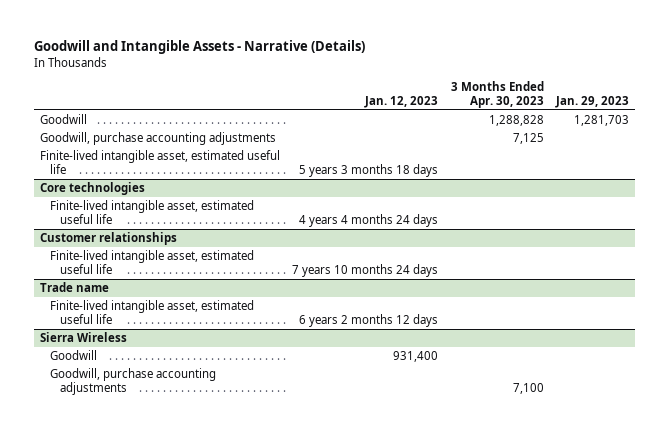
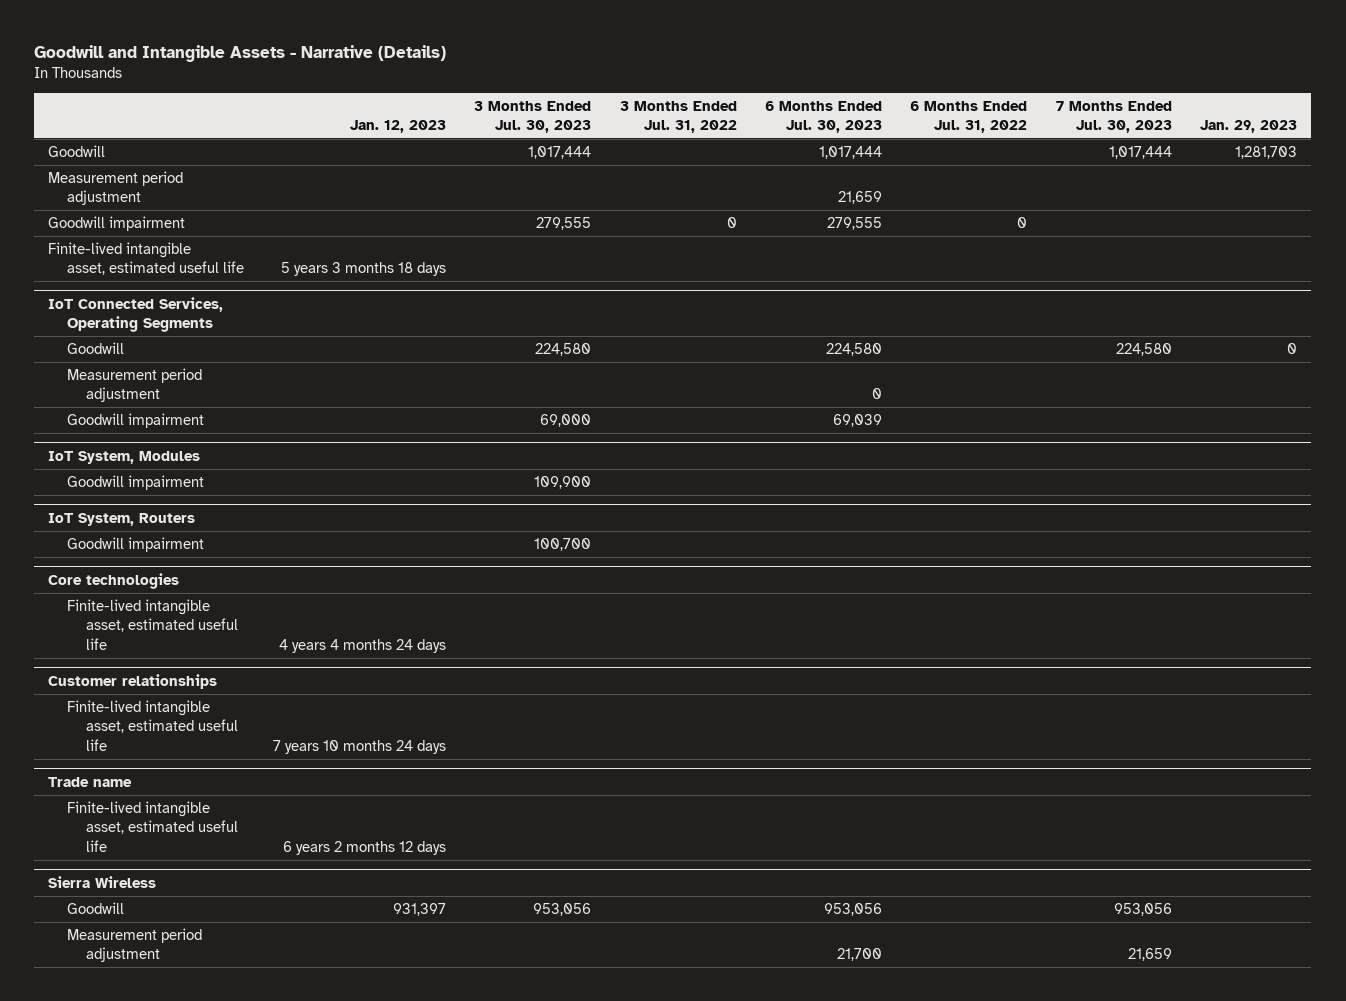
- | Jan. 12, 2023 | 3 Months Ended Apr. 30, 2023 | Jan. 29, 2023
+ | Jan. 12, 2023 | 3 Months Ended Jul. 30, 2023 | 3 Months Ended Jul. 31, 2022 | 6 Months Ended Jul. 30, 2023 | 6 Months Ended Jul. 31, 2022 | 7 Months Ended Jul. 30, 2023 | Jan. 29, 2023
- Goodwill, purchase accounting adjustments | | 7,125 |
+ Measurement period adjustment | | | | 21,659 | | |
+ Goodwill impairment | | 279,555 | 0 | 279,555 | 0 | |
+ IoT Connected Services, Operating Segments
+ Goodwill | | 224,580 | | 224,580 | | 224,580 | 0
+ Measurement period adjustment | | | | 0 | | |
+ Goodwill impairment | | 69,000 | | 69,039 | | |
+ IoT System, Modules
+ Goodwill impairment | | 109,900 | | | | |
+ IoT System, Routers
+ Goodwill impairment | | 100,700 | | | | |
@ Sierra Wireless
- Goodwill | 931,400 | |
- Goodwill, purchase accounting adjustments | | 7,100 |
+ Goodwill | 931,397 | 953,056 | | 953,056 | | 953,056 |
+ Measurement period adjustment | | | | 21,700 | | 21,659 |

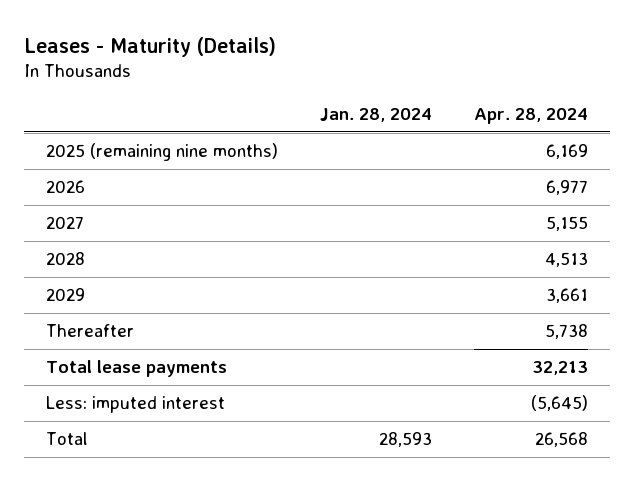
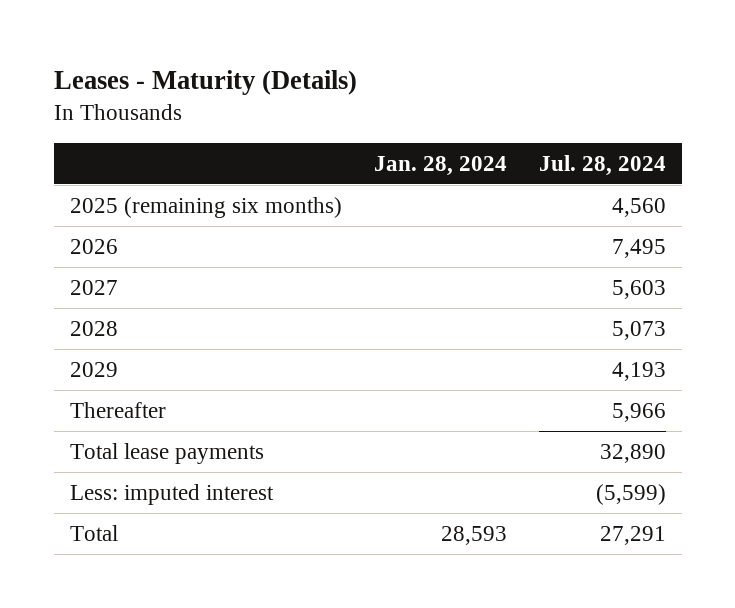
- | Jan. 28, 2024 | Apr. 28, 2024
+ | Jan. 28, 2024 | Jul. 28, 2024
- 2025 (remaining nine months) | | 6,169
+ 2025 (remaining six months) | | 4,560

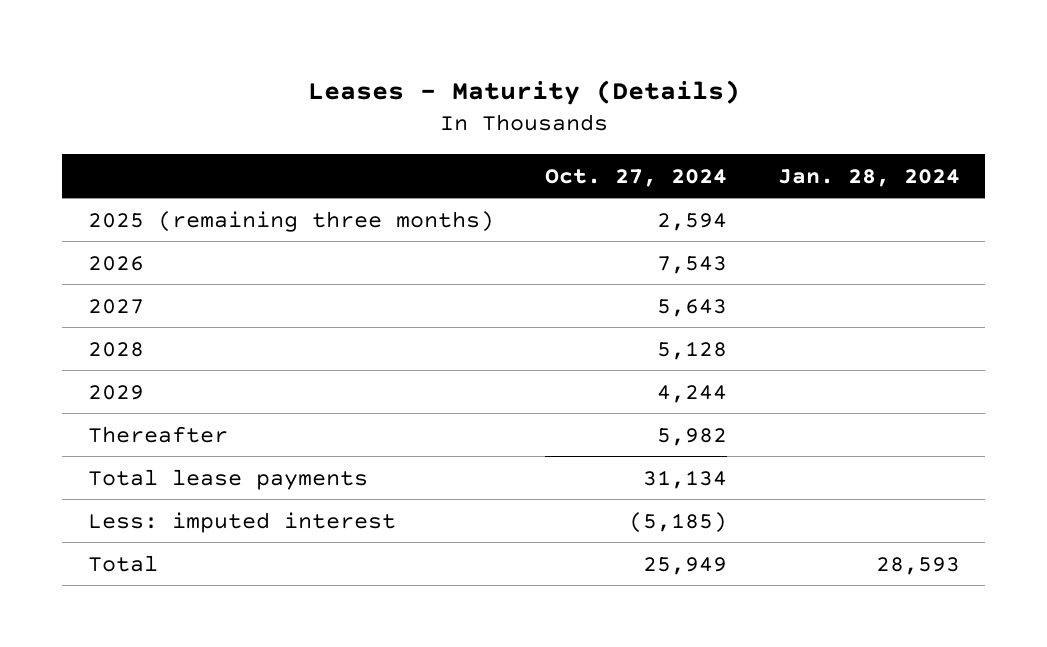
- | Jan. 28, 2024 | Jul. 28, 2024
+ | Oct. 27, 2024 | Jan. 28, 2024
- 2025 (remaining six months) | | 4,560
+ 2025 (remaining three months) | 2,594 |

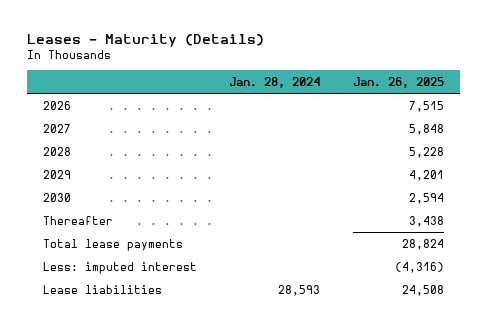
- | Oct. 27, 2024 | Jan. 28, 2024
+ | Jan. 28, 2024 | Jan. 26, 2025
- 2025 (remaining three months) | 2,594 |
+ 2030 | | 2,594
- Total | 25,949 | 28,593
+ Lease liabilities | 28,593 | 24,508

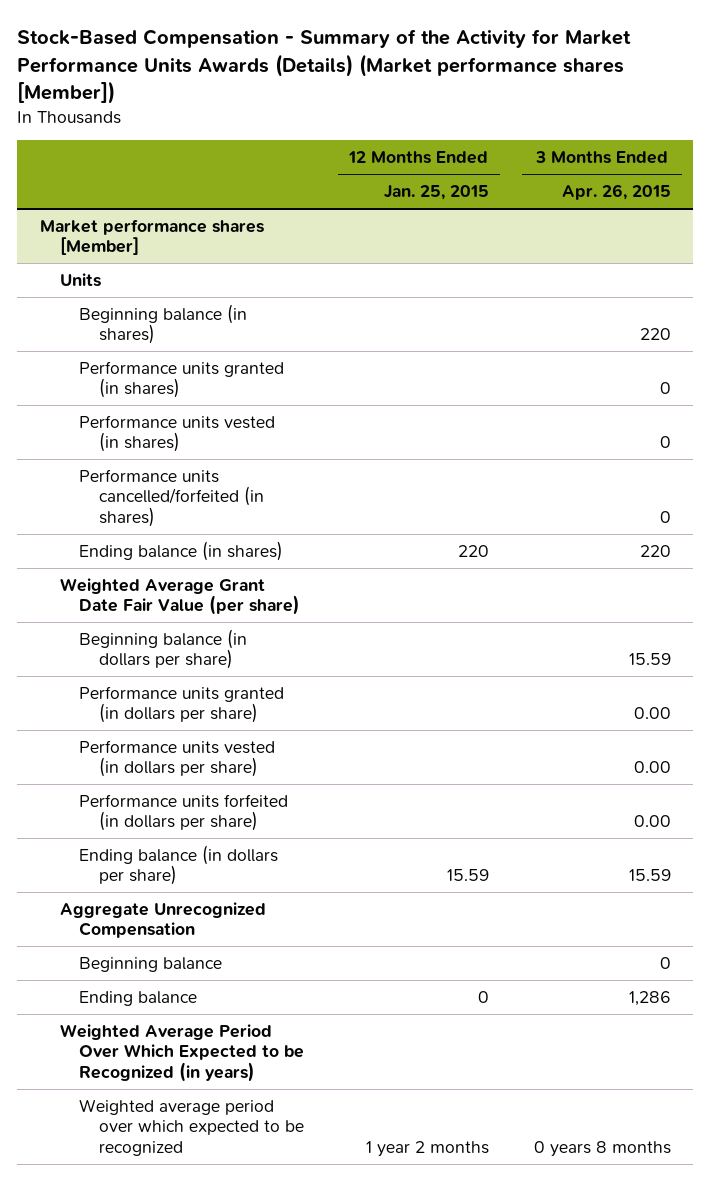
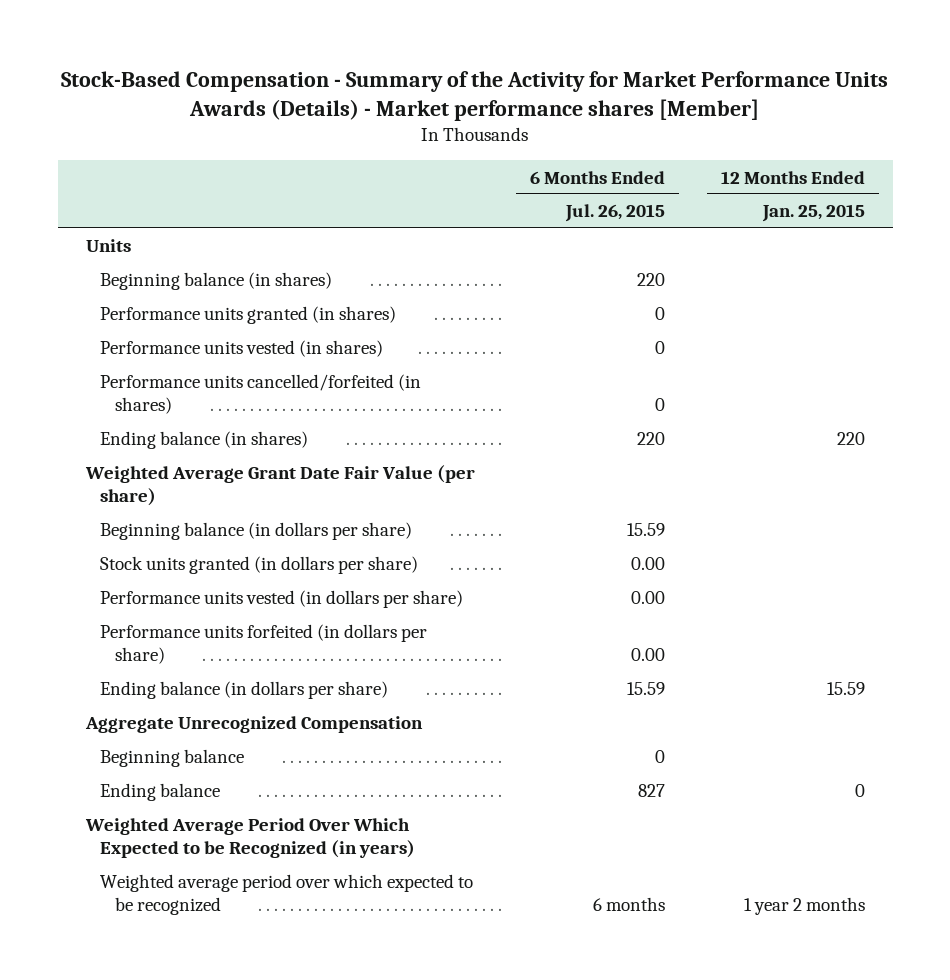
- Stock-Based Compensation - Summary of the Activity for Market Performance Units Awards (Details) (Market performance shares [Member])
+ Stock-Based Compensation - Summary of the Activity for Market Performance Units Awards (Details) - Market performance shares [Member]
- | 12 Months Ended Jan. 25, 2015 | 3 Months Ended Apr. 26, 2015
+ | 6 Months Ended Jul. 26, 2015 | 12 Months Ended Jan. 25, 2015
- Market performance shares [Member]
- Performance units granted (in dollars per share) | | 0.00
+ Stock units granted (in dollars per share) | 0.00 |

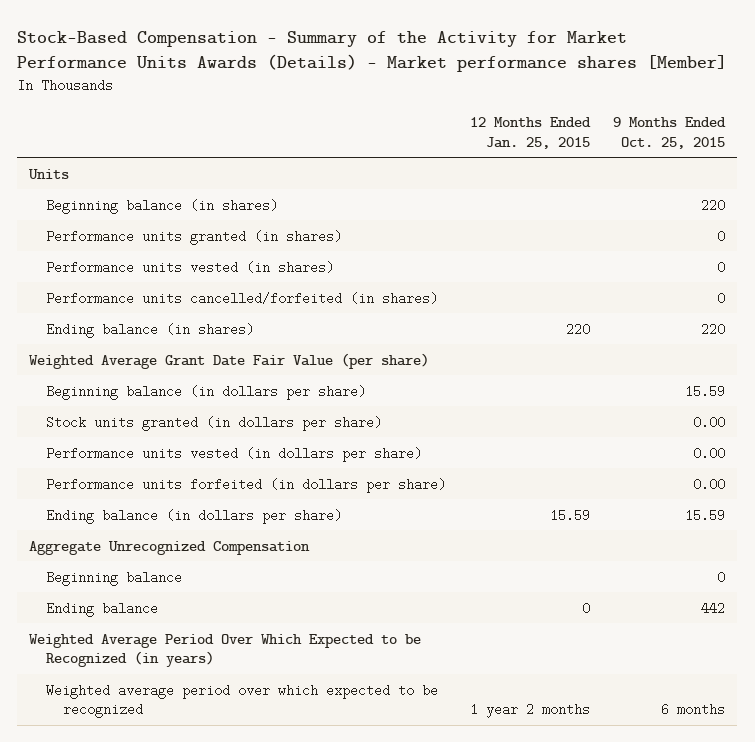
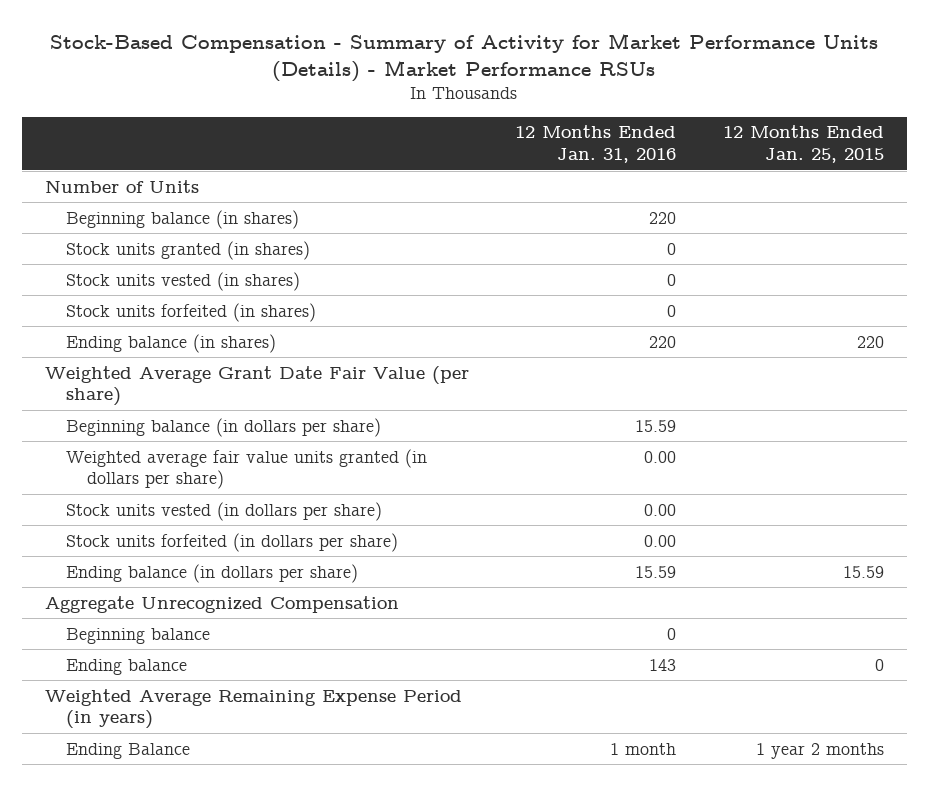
- Stock-Based Compensation - Summary of the Activity for Market Performance Units Awards (Details) - Market performance shares [Member]
+ Stock-Based Compensation - Summary of Activity for Market Performance Units (Details) - Market Performance RSUs
- | 12 Months Ended Jan. 25, 2015 | 9 Months Ended Oct. 25, 2015
+ | 12 Months Ended Jan. 31, 2016 | 12 Months Ended Jan. 25, 2015
- Units
+ Number of Units
- Performance units granted (in shares) | | 0
- Performance units vested (in shares) | | 0
- Performance units cancelled/forfeited (in shares) | | 0
+ Stock units granted (in shares) | 0 |
+ Stock units vested (in shares) | 0 |
+ Stock units forfeited (in shares) | 0 |
- Stock units granted (in dollars per share) | | 0.00
- Performance units vested (in dollars per share) | | 0.00
- Performance units forfeited (in dollars per share) | | 0.00
+ Weighted average fair value units granted (in dollars per share) | 0.00 |
+ Stock units vested (in dollars per share) | 0.00 |
+ Stock units forfeited (in dollars per share) | 0.00 |
- Weighted Average Period Over Which Expected to be Recognized (in years)
- Weighted average period over which expected to be recognized | 1 year 2 months | 6 months
+ Weighted Average Remaining Expense Period (in years)
+ Ending Balance | 1 month | 1 year 2 months

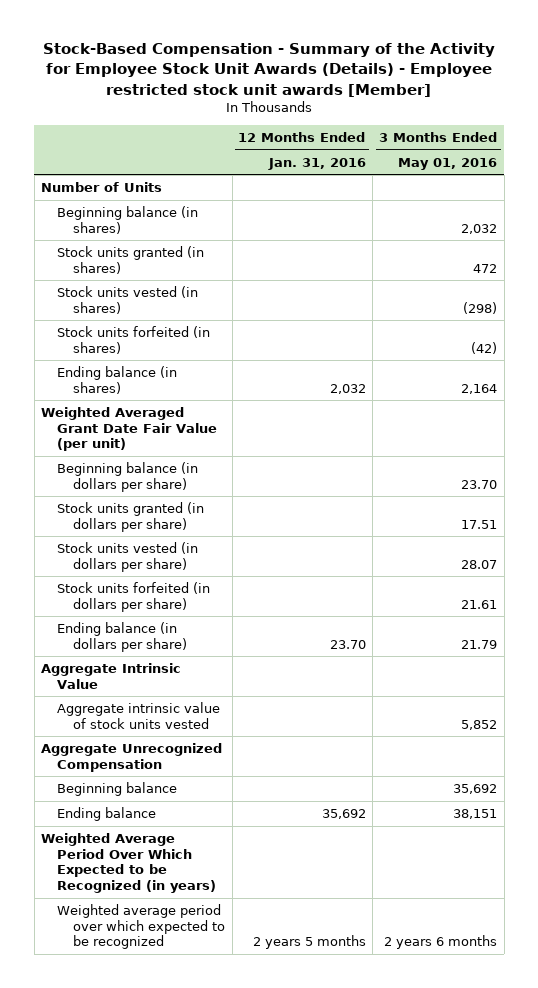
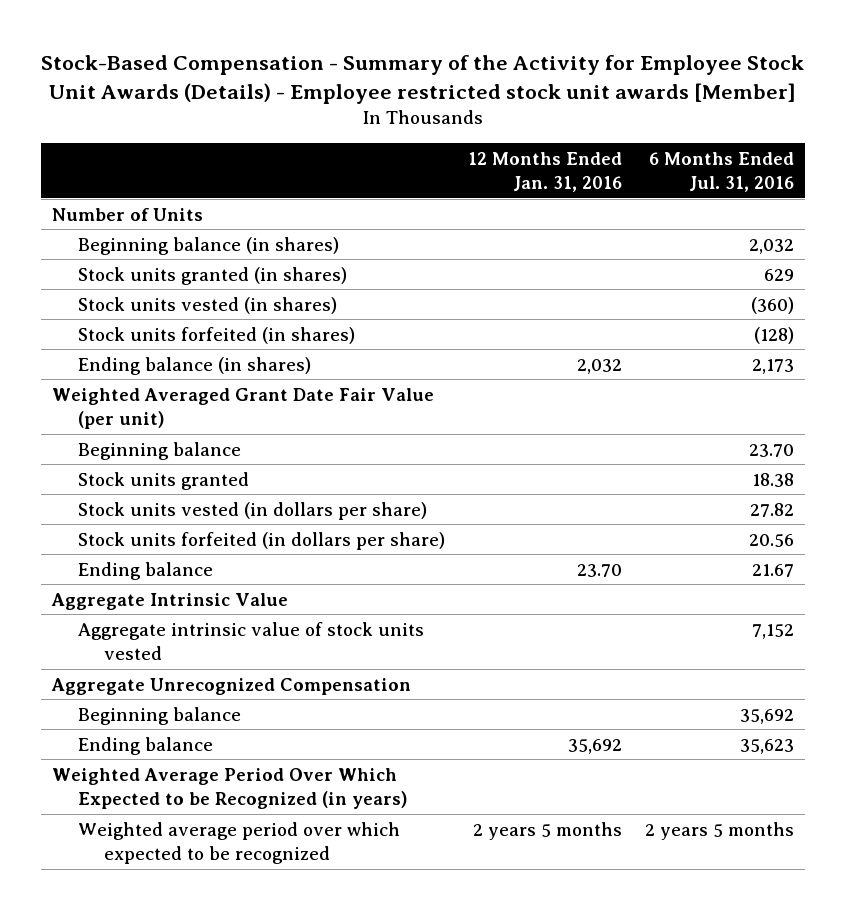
- | 12 Months Ended Jan. 31, 2016 | 3 Months Ended May 01, 2016
+ | 12 Months Ended Jan. 31, 2016 | 6 Months Ended Jul. 31, 2016
- Beginning balance (in dollars per share) | | 23.70
- Stock units granted (in dollars per share) | | 17.51
+ Beginning balance | | 23.70
+ Stock units granted | | 18.38
- Ending balance (in dollars per share) | 23.70 | 21.79
+ Ending balance | 23.70 | 21.67

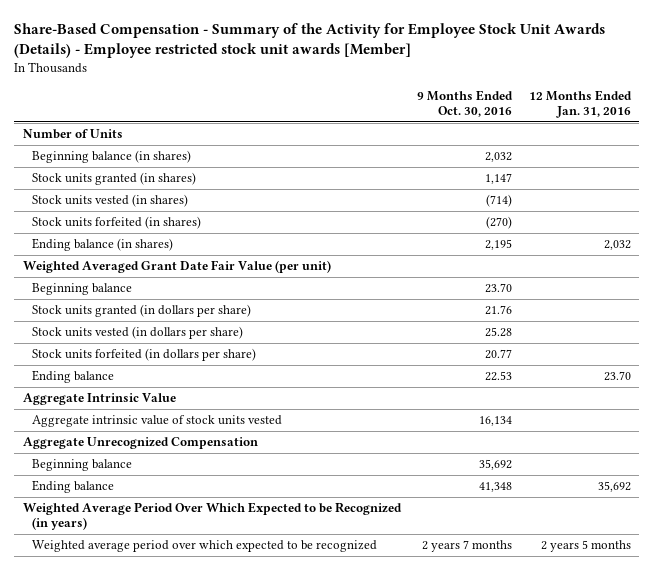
- Stock-Based Compensation - Summary of the Activity for Employee Stock Unit Awards (Details) - Employee restricted stock unit awards [Member]
+ Share-Based Compensation - Summary of the Activity for Employee Stock Unit Awards (Details) - Employee restricted stock unit awards [Member]
- | 12 Months Ended Jan. 31, 2016 | 6 Months Ended Jul. 31, 2016
+ | 9 Months Ended Oct. 30, 2016 | 12 Months Ended Jan. 31, 2016
- Stock units granted | | 18.38
+ Stock units granted (in dollars per share) | 21.76 |

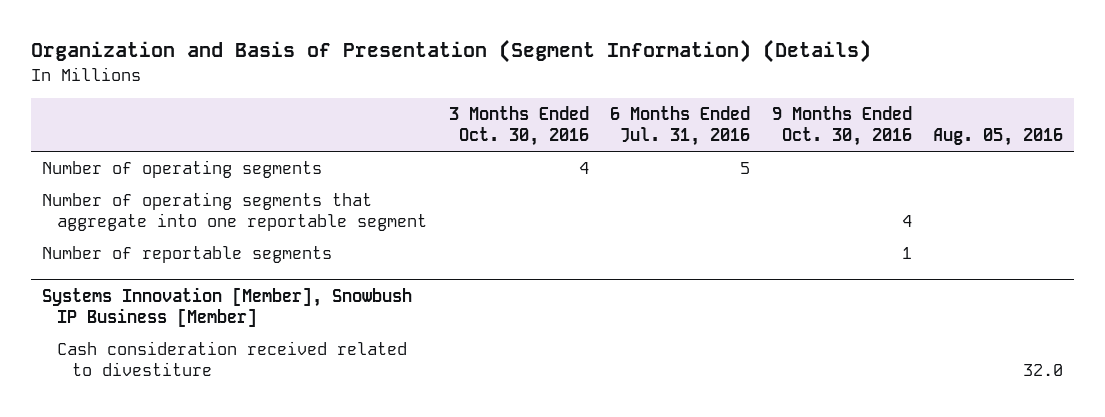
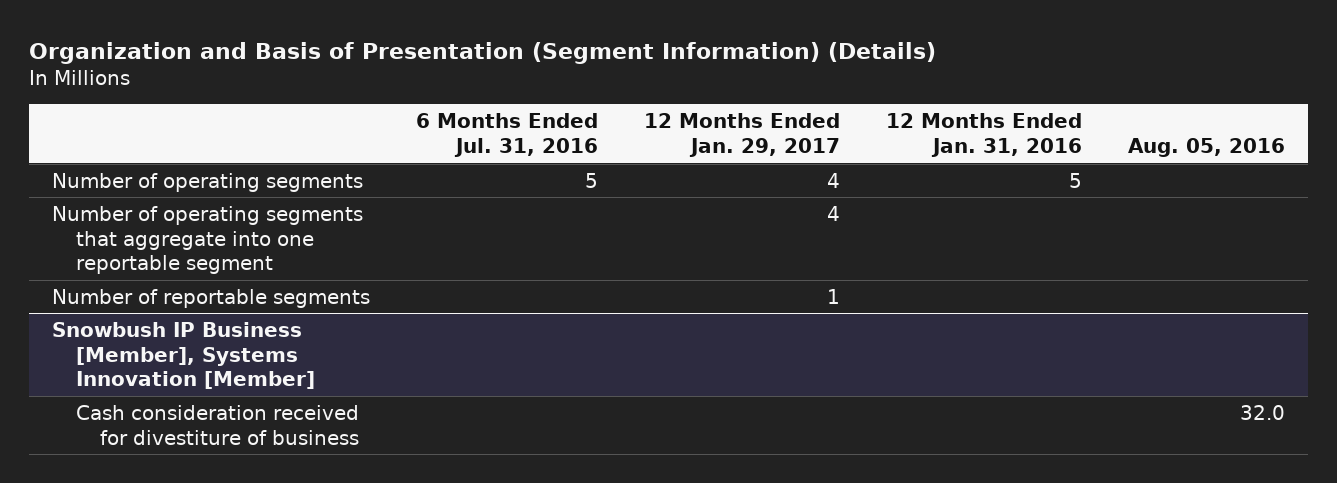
- | 3 Months Ended Oct. 30, 2016 | 6 Months Ended Jul. 31, 2016 | 9 Months Ended Oct. 30, 2016 | Aug. 05, 2016
+ | 6 Months Ended Jul. 31, 2016 | 12 Months Ended Jan. 29, 2017 | 12 Months Ended Jan. 31, 2016 | Aug. 05, 2016
- Systems Innovation [Member], Snowbush IP Business [Member]
- Cash consideration received related to divestiture | | | | 32.0
+ Snowbush IP Business [Member], Systems Innovation [Member]
+ Cash consideration received for divestiture of business | | | | 32.0

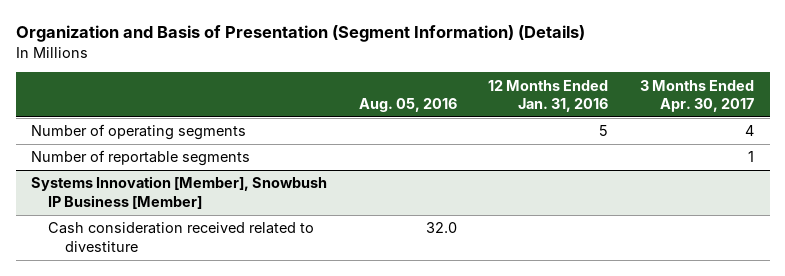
- | 6 Months Ended Jul. 31, 2016 | 12 Months Ended Jan. 29, 2017 | 12 Months Ended Jan. 31, 2016 | Aug. 05, 2016
+ | Aug. 05, 2016 | 12 Months Ended Jan. 31, 2016 | 3 Months Ended Apr. 30, 2017
- Number of operating segments that aggregate into one reportable segment | | 4 | |
- Snowbush IP Business [Member], Systems Innovation [Member]
- Cash consideration received for divestiture of business | | | | 32.0
+ Systems Innovation [Member], Snowbush IP Business [Member]
+ Cash consideration received related to divestiture | 32.0 | |

